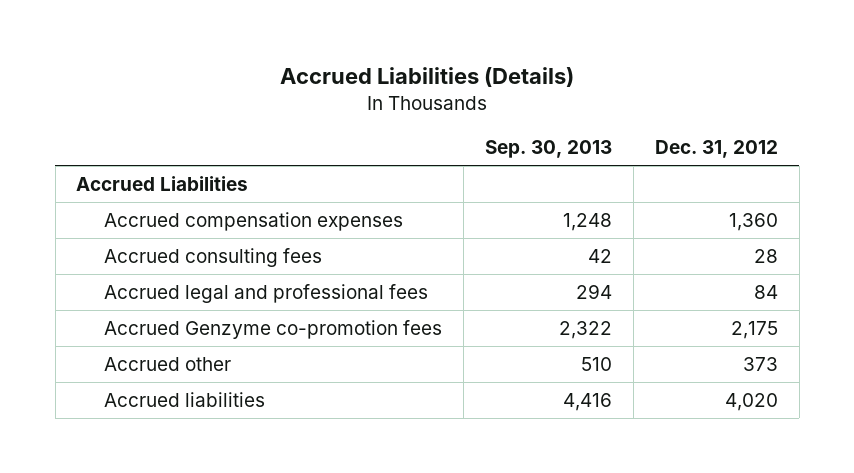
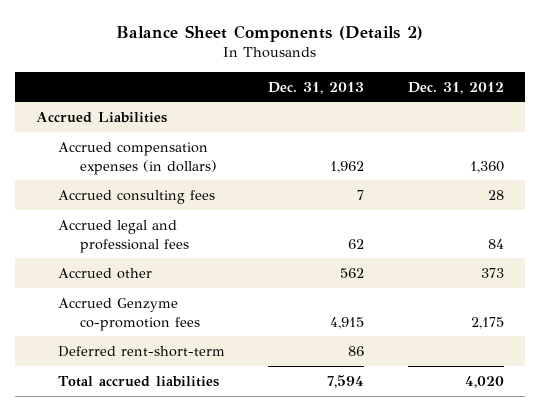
- Accrued Liabilities (Details)
+ Balance Sheet Components (Details 2)
- | Sep. 30, 2013 | Dec. 31, 2012
+ | Dec. 31, 2013 | Dec. 31, 2012
- Accrued compensation expenses | 1,248 | 1,360
+ Accrued compensation expenses (in dollars) | 1,962 | 1,360
- Accrued liabilities | 4,416 | 4,020
moved down: Accrued Genzyme co-promotion fees | 4,915 | 2,175
+ Deferred rent-short-term | 86 |
+ Total accrued liabilities | 7,594 | 4,020

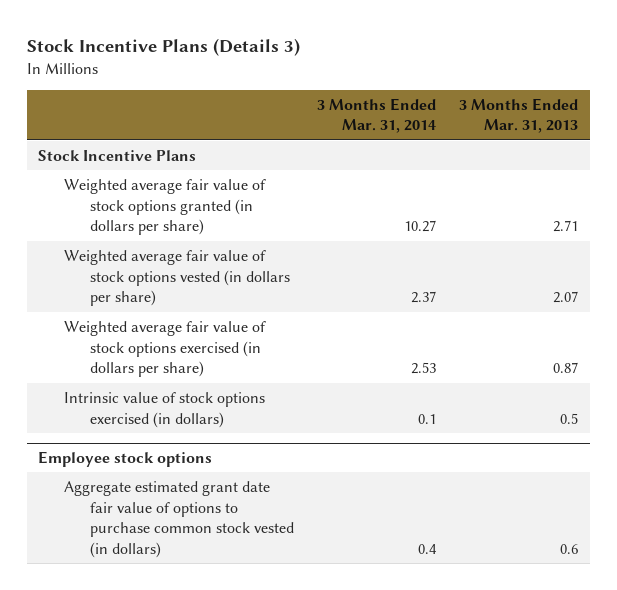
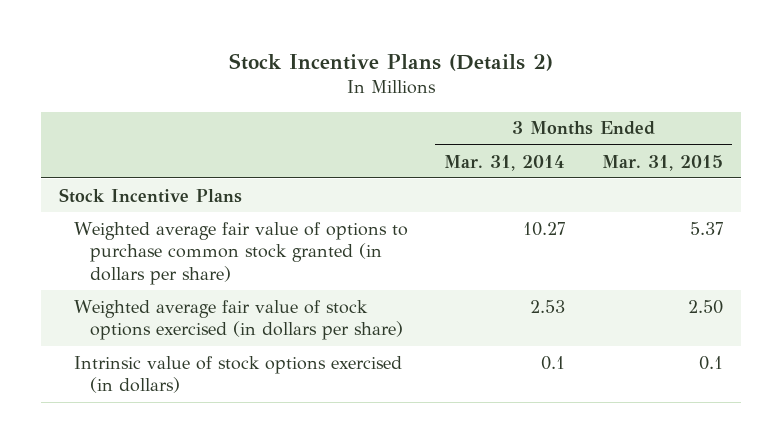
- Stock Incentive Plans (Details 3)
+ Stock Incentive Plans (Details 2)
- | 3 Months Ended Mar. 31, 2014 | 3 Months Ended Mar. 31, 2013
+ | 3 Months Ended Mar. 31, 2014 | 3 Months Ended Mar. 31, 2015
- Weighted average fair value of stock options granted (in dollars per share) | 10.27 | 2.71
- Weighted average fair value of stock options vested (in dollars per share) | 2.37 | 2.07
+ Weighted average fair value of options to purchase common stock granted (in dollars per share) | 10.27 | 5.37
- Employee stock options
- Aggregate estimated grant date fair value of options to purchase common stock vested (in dollars) | 0.4 | 0.6

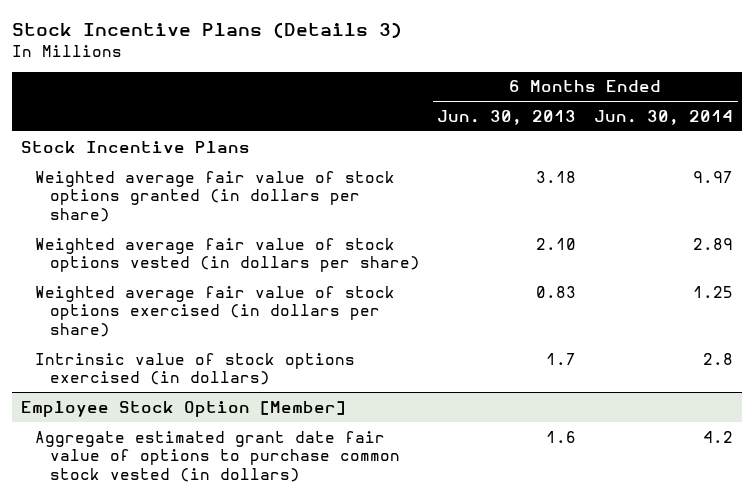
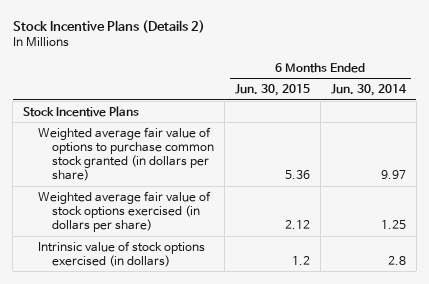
- Stock Incentive Plans (Details 3)
+ Stock Incentive Plans (Details 2)
- | 6 Months Ended Jun. 30, 2013 | 6 Months Ended Jun. 30, 2014
+ | 6 Months Ended Jun. 30, 2015 | 6 Months Ended Jun. 30, 2014
- Weighted average fair value of stock options granted (in dollars per share) | 3.18 | 9.97
- Weighted average fair value of stock options vested (in dollars per share) | 2.10 | 2.89
+ Weighted average fair value of options to purchase common stock granted (in dollars per share) | 5.36 | 9.97
- Employee Stock Option [Member]
- Aggregate estimated grant date fair value of options to purchase common stock vested (in dollars) | 1.6 | 4.2

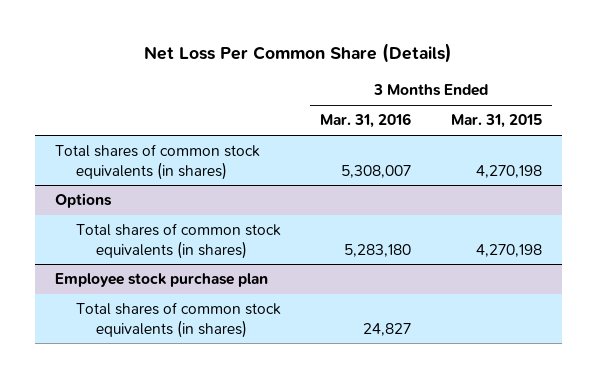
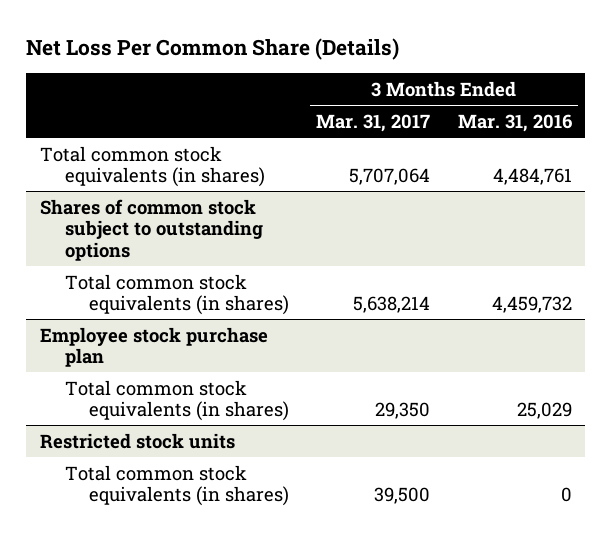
- | 3 Months Ended Mar. 31, 2016 | 3 Months Ended Mar. 31, 2015
+ | 3 Months Ended Mar. 31, 2017 | 3 Months Ended Mar. 31, 2016
- Total shares of common stock equivalents (in shares) | 5,308,007 | 4,270,198
- Options
- Total shares of common stock equivalents (in shares) | 5,283,180 | 4,270,198
+ Total common stock equivalents (in shares) | 5,707,064 | 4,484,761
+ Shares of common stock subject to outstanding options
+ Total common stock equivalents (in shares) | 5,638,214 | 4,459,732
@ Employee stock purchase plan
- Total shares of common stock equivalents (in shares) | 24,827 |
+ Total common stock equivalents (in shares) | 29,350 | 25,029
+ Restricted stock units
+ Total common stock equivalents (in shares) | 39,500 | 0

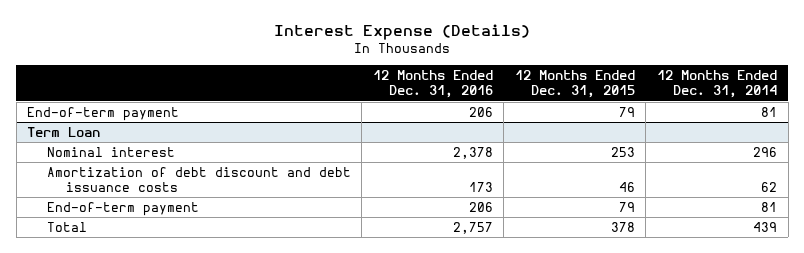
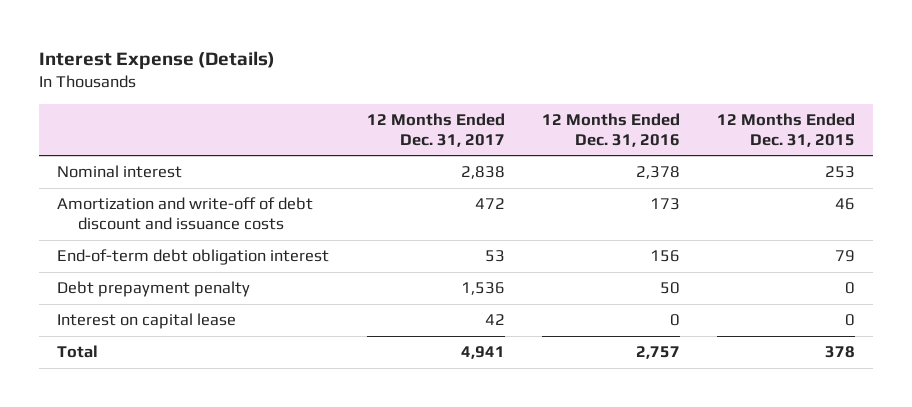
- | 12 Months Ended Dec. 31, 2016 | 12 Months Ended Dec. 31, 2015 | 12 Months Ended Dec. 31, 2014
+ | 12 Months Ended Dec. 31, 2017 | 12 Months Ended Dec. 31, 2016 | 12 Months Ended Dec. 31, 2015
- End-of-term payment | 206 | 79 | 81
- Term Loan
- Amortization of debt discount and debt issuance costs | 173 | 46 | 62
- End-of-term payment | 206 | 79 | 81
+ Amortization and write-off of debt discount and issuance costs | 472 | 173 | 46
+ End-of-term debt obligation interest | 53 | 156 | 79
+ Debt prepayment penalty | 1,536 | 50 | 0
+ Interest on capital lease | 42 | 0 | 0

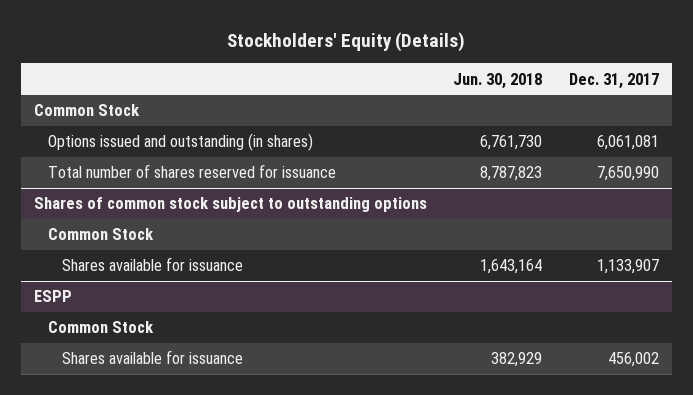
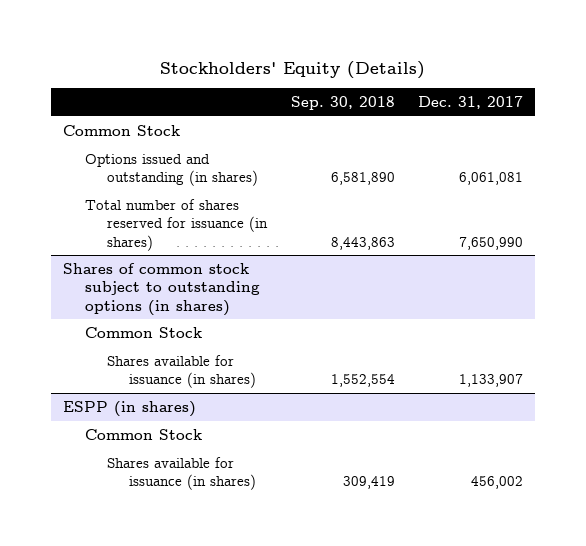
- | Jun. 30, 2018 | Dec. 31, 2017
+ | Sep. 30, 2018 | Dec. 31, 2017
- Total number of shares reserved for issuance | 8,787,823 | 7,650,990
- Shares of common stock subject to outstanding options
+ Total number of shares reserved for issuance (in shares) | 8,443,863 | 7,650,990
+ Shares of common stock subject to outstanding options (in shares)
- Shares available for issuance | 1,643,164 | 1,133,907
- ESPP
+ Shares available for issuance (in shares) | 1,552,554 | 1,133,907
+ ESPP (in shares)
- Shares available for issuance | 382,929 | 456,002
+ Shares available for issuance (in shares) | 309,419 | 456,002

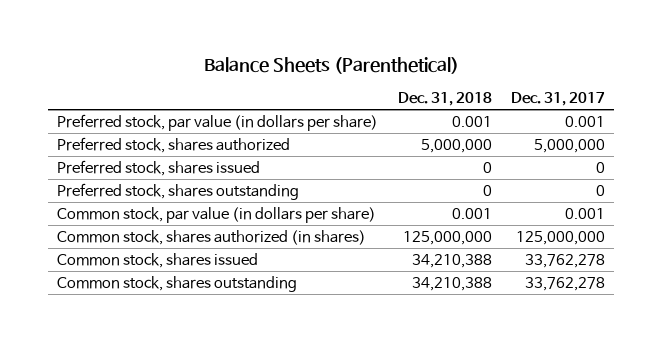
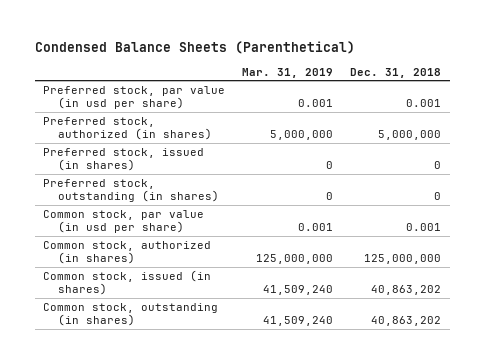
- Balance Sheets (Parenthetical)
+ Condensed Balance Sheets (Parenthetical)
- | Dec. 31, 2018 | Dec. 31, 2017
+ | Mar. 31, 2019 | Dec. 31, 2018
- Preferred stock, par value (in dollars per share) | 0.001 | 0.001
- Preferred stock, shares authorized | 5,000,000 | 5,000,000
- Preferred stock, shares issued | 0 | 0
- Preferred stock, shares outstanding | 0 | 0
- Common stock, par value (in dollars per share) | 0.001 | 0.001
- Common stock, shares authorized (in shares) | 125,000,000 | 125,000,000
- Common stock, shares issued | 34,210,388 | 33,762,278
- Common stock, shares outstanding | 34,210,388 | 33,762,278
+ Preferred stock, par value (in usd per share) | 0.001 | 0.001
+ Preferred stock, authorized (in shares) | 5,000,000 | 5,000,000
+ Preferred stock, issued (in shares) | 0 | 0
+ Preferred stock, outstanding (in shares) | 0 | 0
+ Common stock, par value (in usd per share) | 0.001 | 0.001
+ Common stock, authorized (in shares) | 125,000,000 | 125,000,000
+ Common stock, issued (in shares) | 41,509,240 | 40,863,202
+ Common stock, outstanding (in shares) | 41,509,240 | 40,863,202

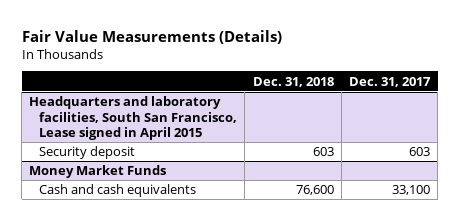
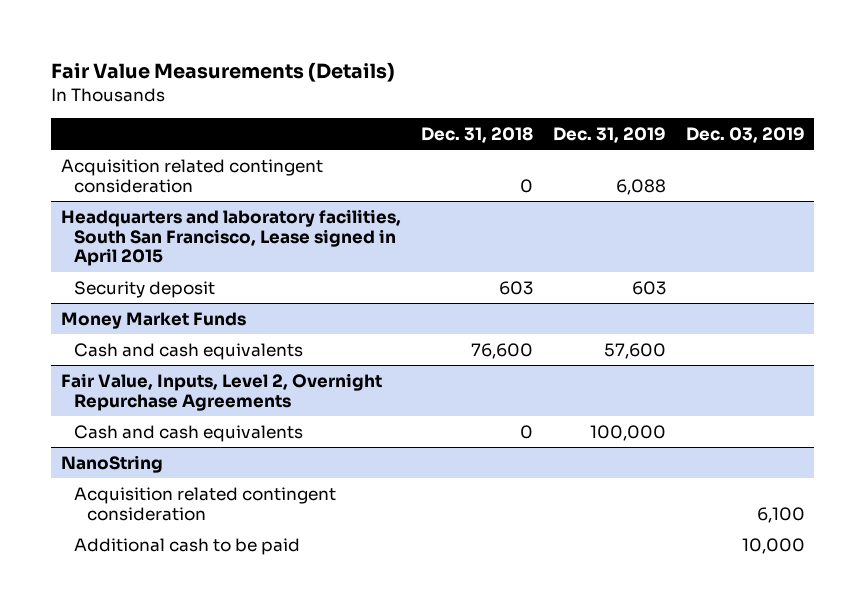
- | Dec. 31, 2018 | Dec. 31, 2017
+ | Dec. 31, 2018 | Dec. 31, 2019 | Dec. 03, 2019
+ Acquisition related contingent consideration | 0 | 6,088 |
+ Fair Value, Inputs, Level 2, Overnight Repurchase Agreements
+ Cash and cash equivalents | 0 | 100,000 |
+ NanoString
+ Acquisition related contingent consideration | | | 6,100
+ Additional cash to be paid | | | 10,000

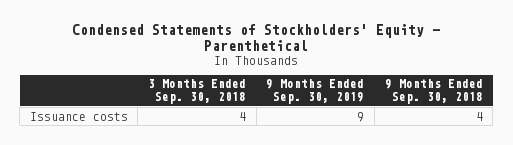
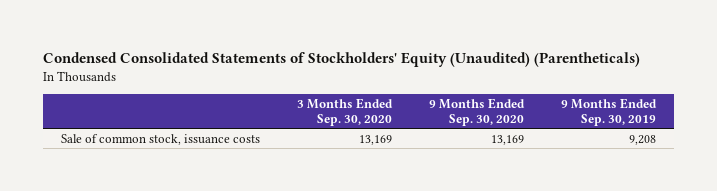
- Condensed Statements of Stockholders' Equity - Parenthetical
+ Condensed Consolidated Statements of Stockholders' Equity (Unaudited) (Parentheticals)
- | 3 Months Ended Sep. 30, 2018 | 9 Months Ended Sep. 30, 2019 | 9 Months Ended Sep. 30, 2018
+ | 3 Months Ended Sep. 30, 2020 | 9 Months Ended Sep. 30, 2020 | 9 Months Ended Sep. 30, 2019
- Issuance costs | 4 | 9 | 4
+ Sale of common stock, issuance costs | 13,169 | 13,169 | 9,208

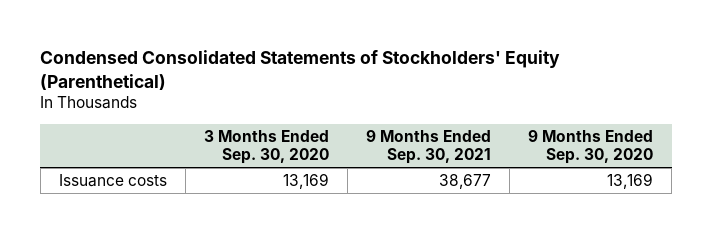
- Condensed Consolidated Statements of Stockholders' Equity (Unaudited) (Parentheticals)
+ Condensed Consolidated Statements of Stockholders' Equity (Parenthetical)
- | 3 Months Ended Sep. 30, 2020 | 9 Months Ended Sep. 30, 2020 | 9 Months Ended Sep. 30, 2019
+ | 3 Months Ended Sep. 30, 2020 | 9 Months Ended Sep. 30, 2021 | 9 Months Ended Sep. 30, 2020
- Sale of common stock, issuance costs | 13,169 | 13,169 | 9,208
+ Issuance costs | 13,169 | 38,677 | 13,169

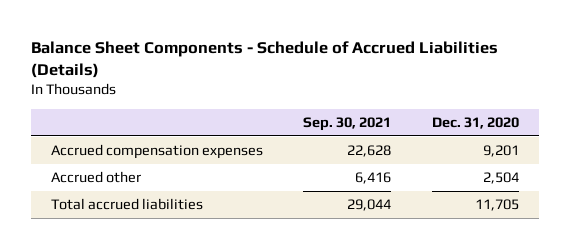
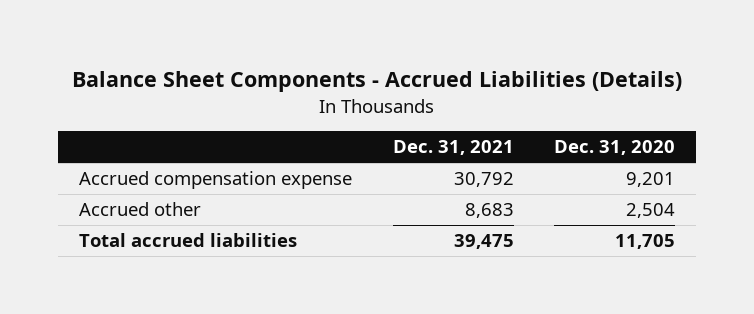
- Balance Sheet Components - Schedule of Accrued Liabilities (Details)
+ Balance Sheet Components - Accrued Liabilities (Details)
- | Sep. 30, 2021 | Dec. 31, 2020
+ | Dec. 31, 2021 | Dec. 31, 2020
- Accrued compensation expenses | 22,628 | 9,201
+ Accrued compensation expense | 30,792 | 9,201

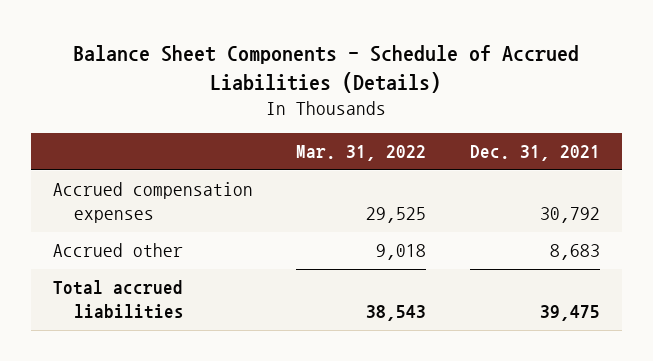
- Balance Sheet Components - Accrued Liabilities (Details)
+ Balance Sheet Components - Schedule of Accrued Liabilities (Details)
- | Dec. 31, 2021 | Dec. 31, 2020
+ | Mar. 31, 2022 | Dec. 31, 2021
- Accrued compensation expense | 30,792 | 9,201
+ Accrued compensation expenses | 29,525 | 30,792

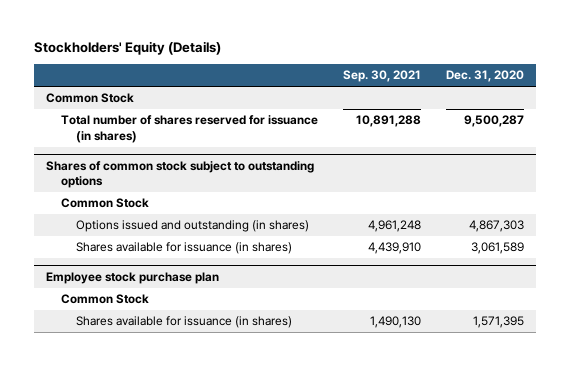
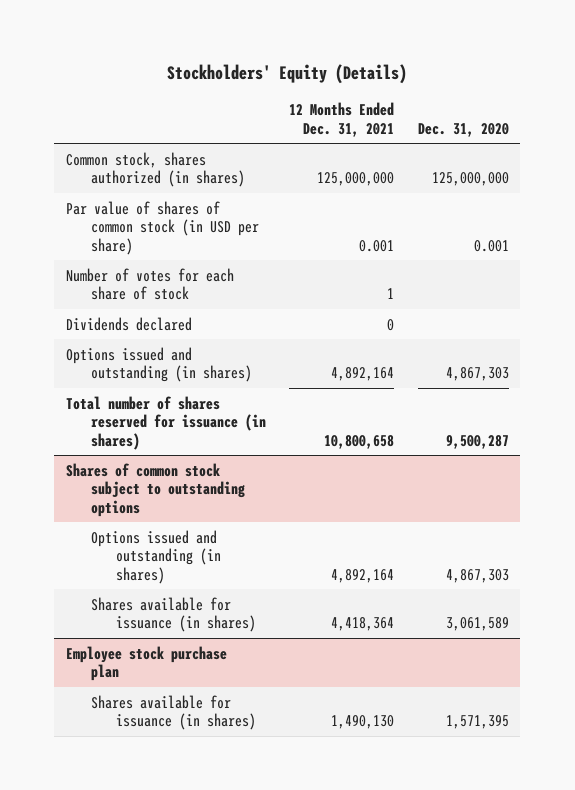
- | Sep. 30, 2021 | Dec. 31, 2020
+ | 12 Months Ended Dec. 31, 2021 | Dec. 31, 2020
- Common Stock
+ Common stock, shares authorized (in shares) | 125,000,000 | 125,000,000
+ Par value of shares of common stock (in USD per share) | 0.001 | 0.001
+ Number of votes for each share of stock | 1 |
+ Dividends declared | 0 |
+ Options issued and outstanding (in shares) | 4,892,164 | 4,867,303
@ Shares of common stock subject to outstanding options
- Common Stock
@ Employee stock purchase plan
- Common Stock

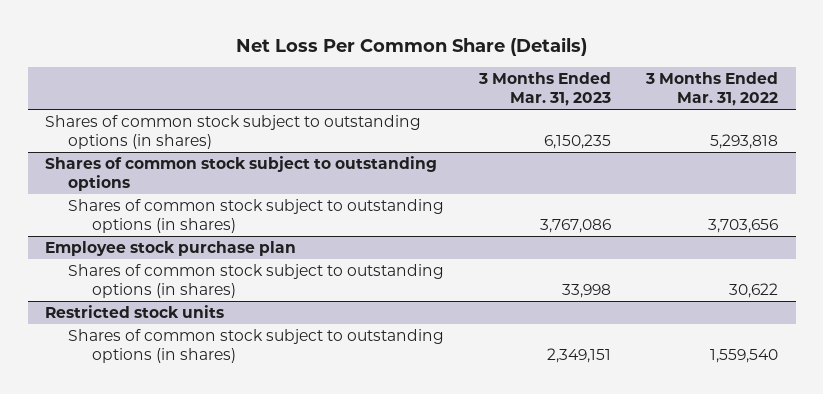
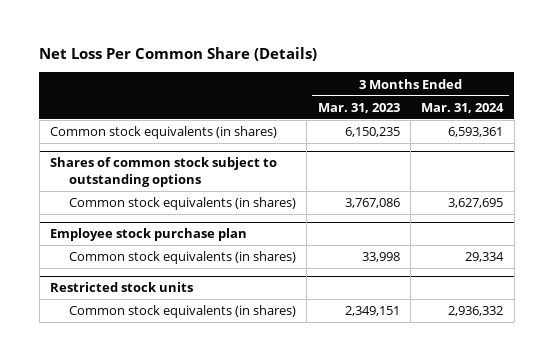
- | 3 Months Ended Mar. 31, 2023 | 3 Months Ended Mar. 31, 2022
+ | 3 Months Ended Mar. 31, 2023 | 3 Months Ended Mar. 31, 2024
- Shares of common stock subject to outstanding options (in shares) | 6,150,235 | 5,293,818
+ Common stock equivalents (in shares) | 6,150,235 | 6,593,361
@ Shares of common stock subject to outstanding options
- Shares of common stock subject to outstanding options (in shares) | 3,767,086 | 3,703,656
+ Common stock equivalents (in shares) | 3,767,086 | 3,627,695
@ Employee stock purchase plan
- Shares of common stock subject to outstanding options (in shares) | 33,998 | 30,622
+ Common stock equivalents (in shares) | 33,998 | 29,334
@ Restricted stock units
- Shares of common stock subject to outstanding options (in shares) | 2,349,151 | 1,559,540
+ Common stock equivalents (in shares) | 2,349,151 | 2,936,332

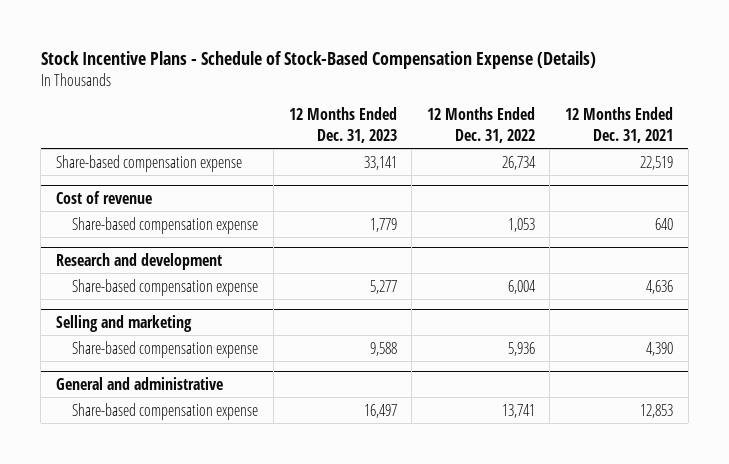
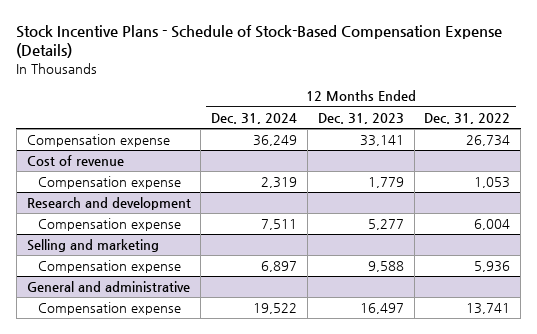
- | 12 Months Ended Dec. 31, 2023 | 12 Months Ended Dec. 31, 2022 | 12 Months Ended Dec. 31, 2021
+ | 12 Months Ended Dec. 31, 2024 | 12 Months Ended Dec. 31, 2023 | 12 Months Ended Dec. 31, 2022
- Share-based compensation expense | 33,141 | 26,734 | 22,519
+ Compensation expense | 36,249 | 33,141 | 26,734
@ Cost of revenue
- Share-based compensation expense | 1,779 | 1,053 | 640
+ Compensation expense | 2,319 | 1,779 | 1,053
@ Research and development
- Share-based compensation expense | 5,277 | 6,004 | 4,636
+ Compensation expense | 7,511 | 5,277 | 6,004
@ Selling and marketing
- Share-based compensation expense | 9,588 | 5,936 | 4,390
+ Compensation expense | 6,897 | 9,588 | 5,936
@ General and administrative
- Share-based compensation expense | 16,497 | 13,741 | 12,853
+ Compensation expense | 19,522 | 16,497 | 13,741

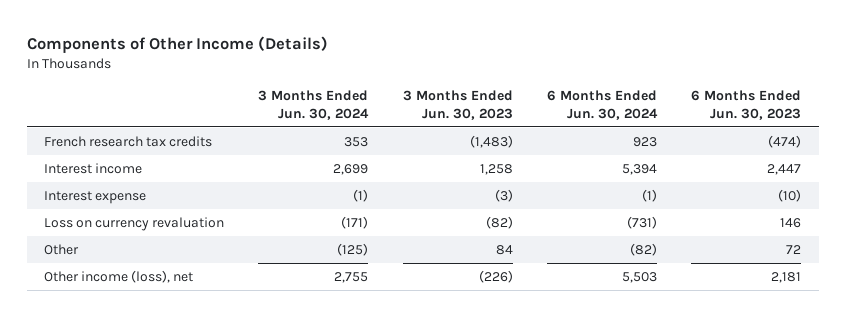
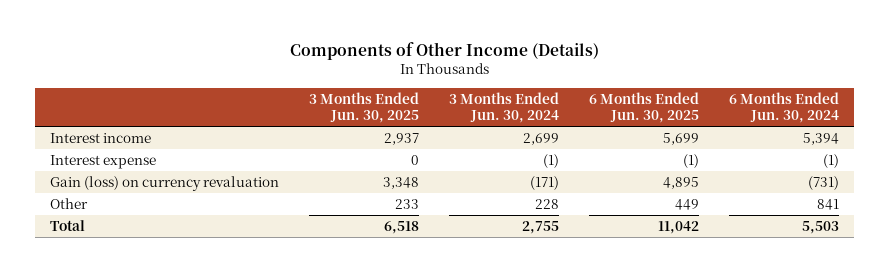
- | 3 Months Ended Jun. 30, 2024 | 3 Months Ended Jun. 30, 2023 | 6 Months Ended Jun. 30, 2024 | 6 Months Ended Jun. 30, 2023
+ | 3 Months Ended Jun. 30, 2025 | 3 Months Ended Jun. 30, 2024 | 6 Months Ended Jun. 30, 2025 | 6 Months Ended Jun. 30, 2024
- French research tax credits | 353 | (1,483) | 923 | (474)
- Loss on currency revaluation | (171) | (82) | (731) | 146
- Other | (125) | 84 | (82) | 72
- Other income (loss), net | 2,755 | (226) | 5,503 | 2,181
+ Gain (loss) on currency revaluation | 3,348 | (171) | 4,895 | (731)
+ Other | 233 | 228 | 449 | 841
+ Total | 6,518 | 2,755 | 11,042 | 5,503

